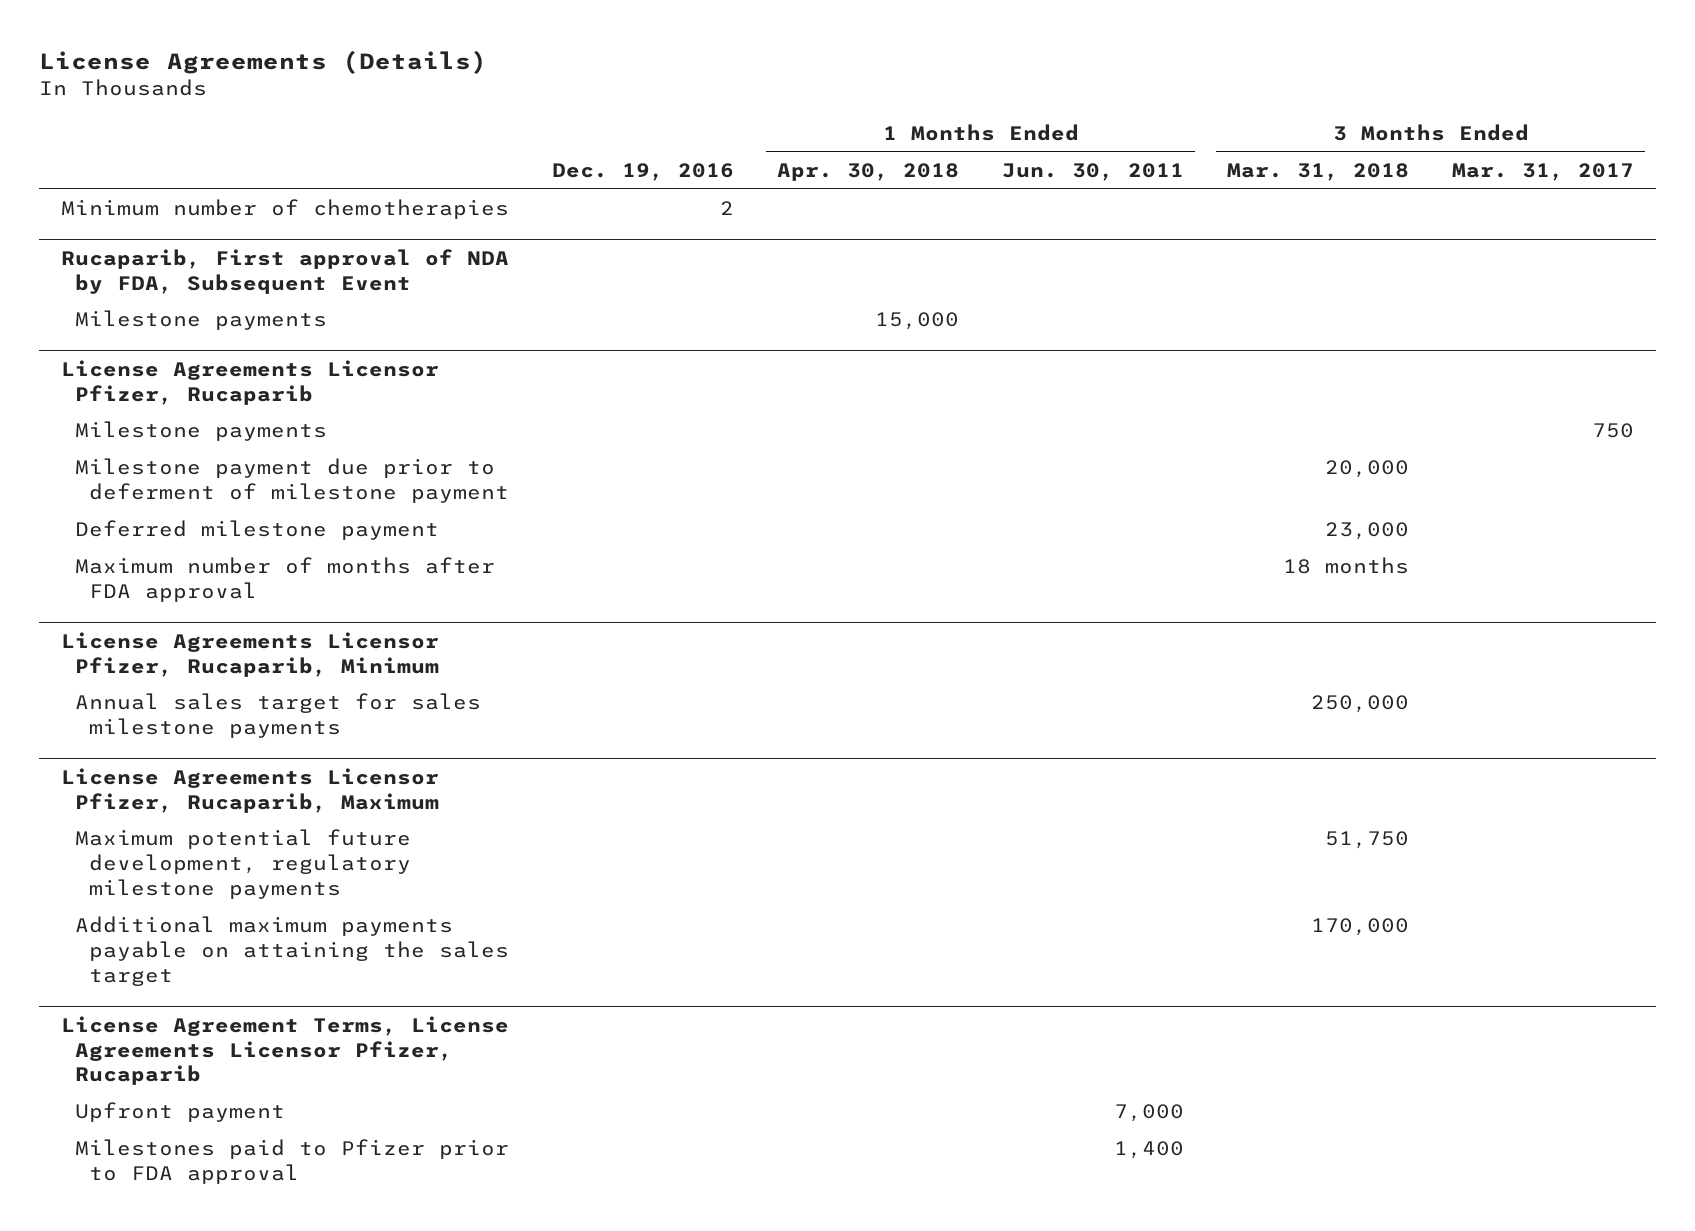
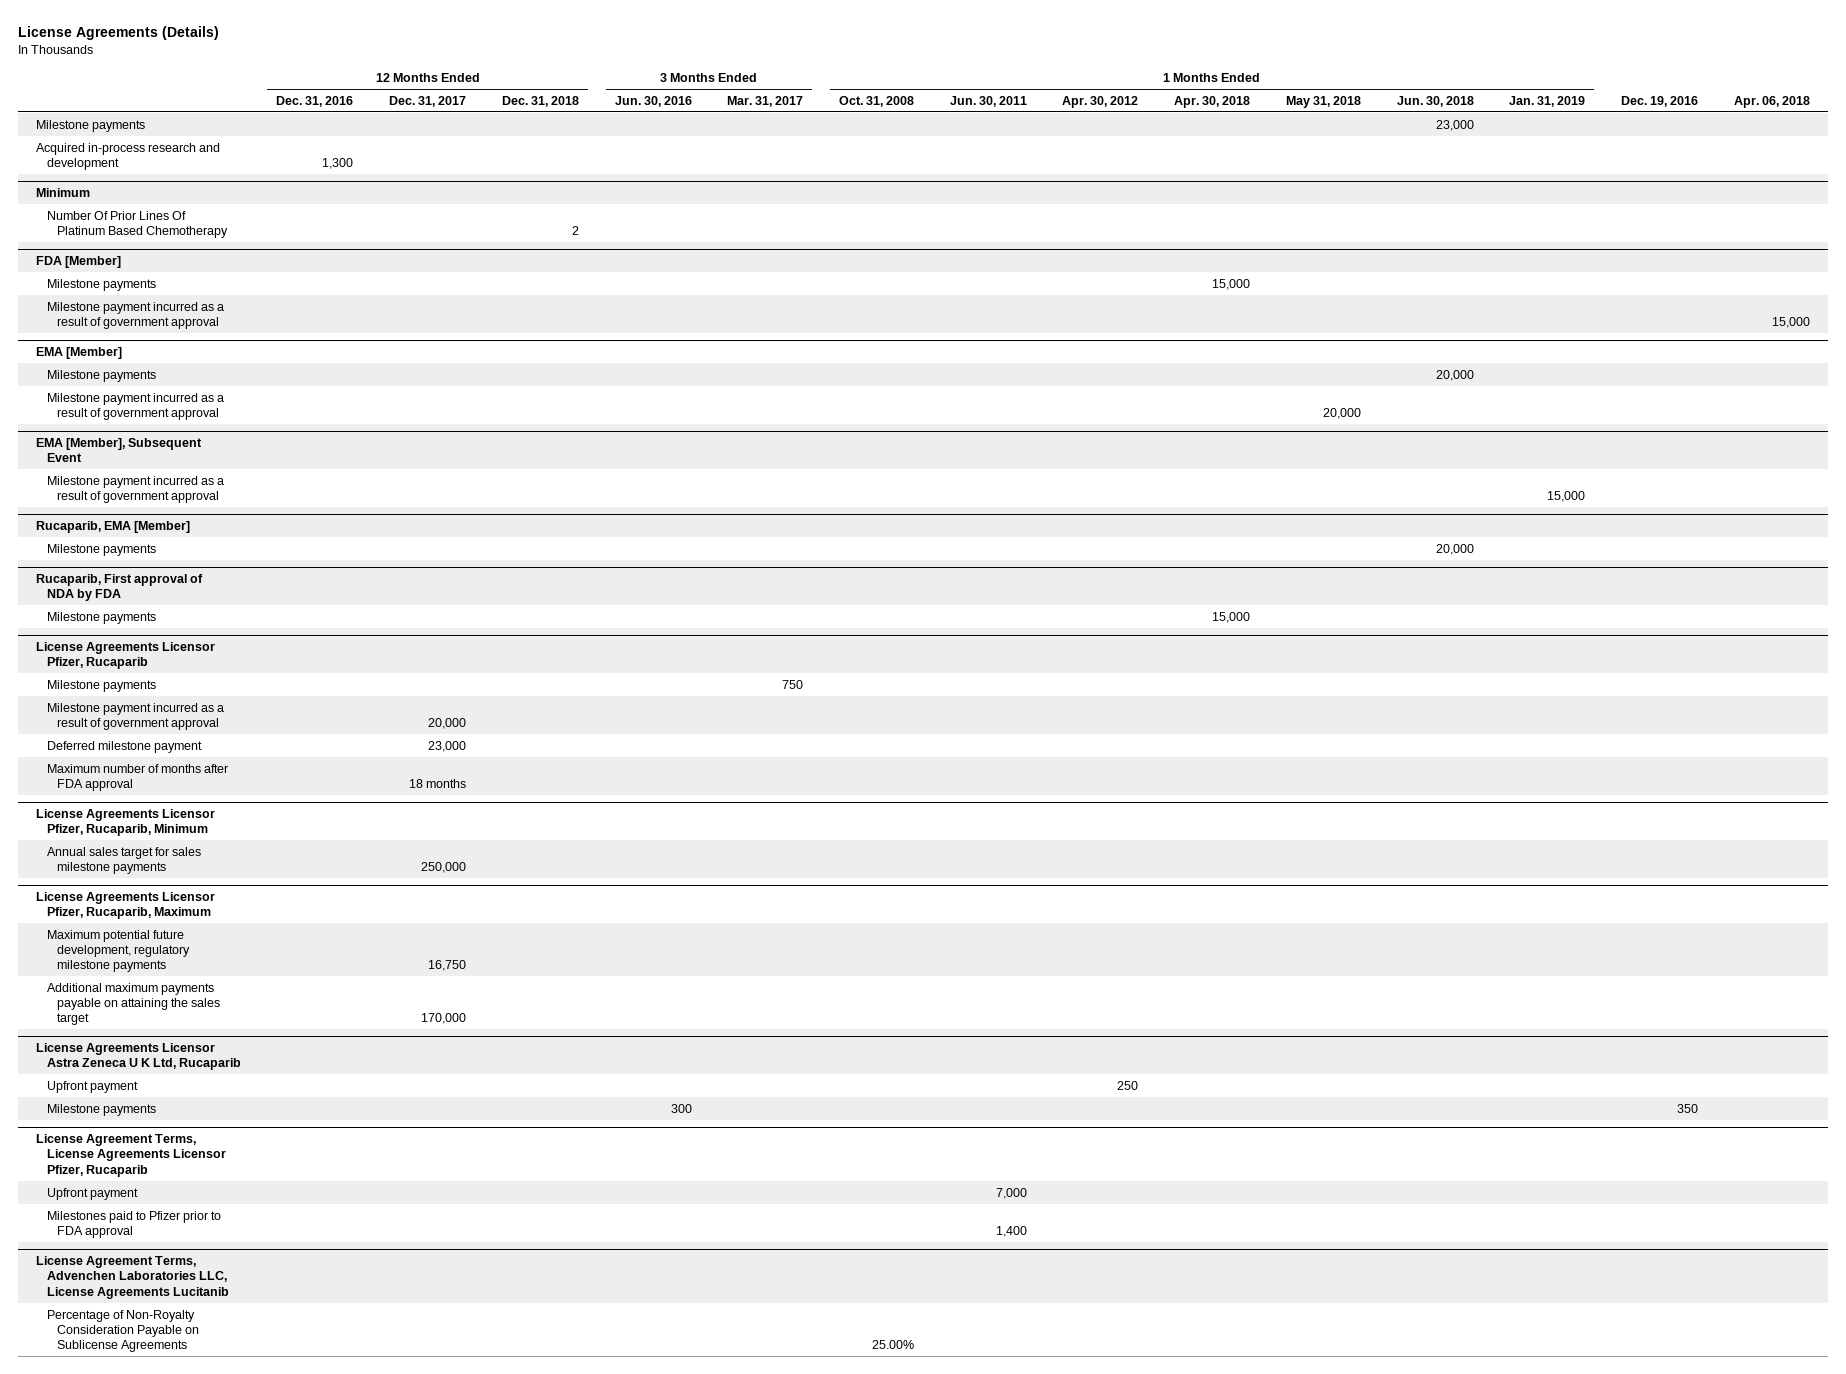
- | Dec. 19, 2016 | 1 Months Ended Apr. 30, 2018 | 1 Months Ended Jun. 30, 2011 | 3 Months Ended Mar. 31, 2018 | 3 Months Ended Mar. 31, 2017
+ | 12 Months Ended Dec. 31, 2016 | 12 Months Ended Dec. 31, 2017 | 12 Months Ended Dec. 31, 2018 | 3 Months Ended Jun. 30, 2016 | 3 Months Ended Mar. 31, 2017 | 1 Months Ended Oct. 31, 2008 | 1 Months Ended Jun. 30, 2011 | 1 Months Ended Apr. 30, 2012 | 1 Months Ended Apr. 30, 2018 | 1 Months Ended May 31, 2018 | 1 Months Ended Jun. 30, 2018 | 1 Months Ended Jan. 31, 2019 | Dec. 19, 2016 | Apr. 06, 2018
- Minimum number of chemotherapies | 2 | | | |
- Rucaparib, First approval of NDA by FDA, Subsequent Event
+ Milestone payments | | | | | | | | | | | 23,000 | | |
+ Acquired in-process research and development | 1,300 | | | | | | | | | | | | |
+ Minimum
+ Number Of Prior Lines Of Platinum Based Chemotherapy | | | 2 | | | | | | | | | | |
+ FDA [Member]
+ Milestone payments | | | | | | | | | 15,000 | | | | |
+ Milestone payment incurred as a result of government approval | | | | | | | | | | | | | | 15,000
+ EMA [Member]
+ Milestone payments | | | | | | | | | | | 20,000 | | |
+ Milestone payment incurred as a result of government approval | | | | | | | | | | 20,000 | | | |
+ EMA [Member], Subsequent Event
+ Milestone payment incurred as a result of government approval | | | | | | | | | | | | 15,000 | |
+ Rucaparib, EMA [Member]
+ Milestone payments | | | | | | | | | | | 20,000 | | |
+ Rucaparib, First approval of NDA by FDA
@ License Agreements Licensor Pfizer, Rucaparib
- Milestone payment due prior to deferment of milestone payment | | | | 20,000 |
+ Milestone payment incurred as a result of government approval | | 20,000 | | | | | | | | | | | |
+ License Agreements Licensor Astra Zeneca U K Ltd, Rucaparib
+ Upfront payment | | | | | | | | 250 | | | | | |
+ Milestone payments | | | | 300 | | | | | | | | | 350 |
+ License Agreement Terms, Advenchen Laboratories LLC, License Agreements Lucitanib
+ Percentage of Non-Royalty Consideration Payable on Sublicense Agreements | | | | | | 25.00% | | | | | | | |

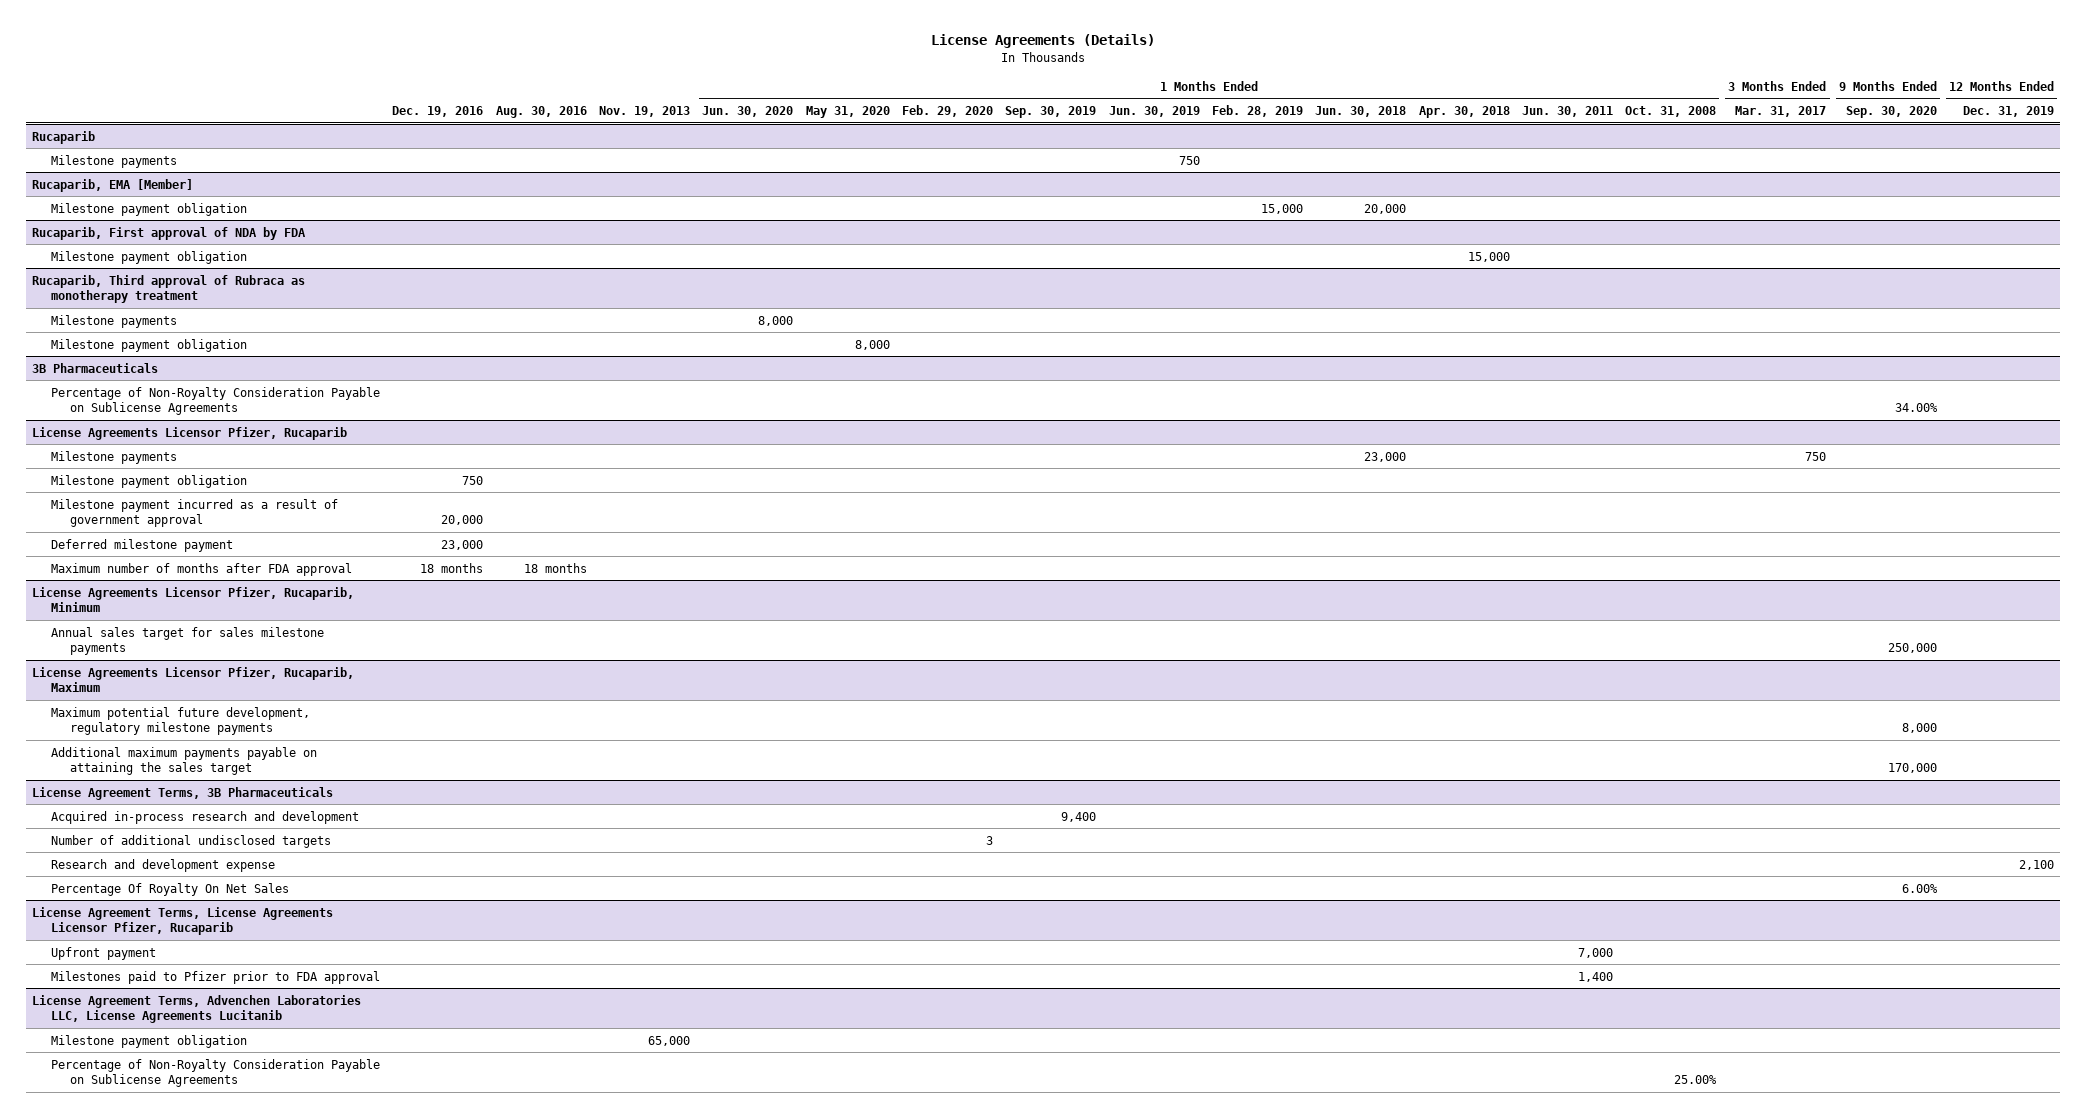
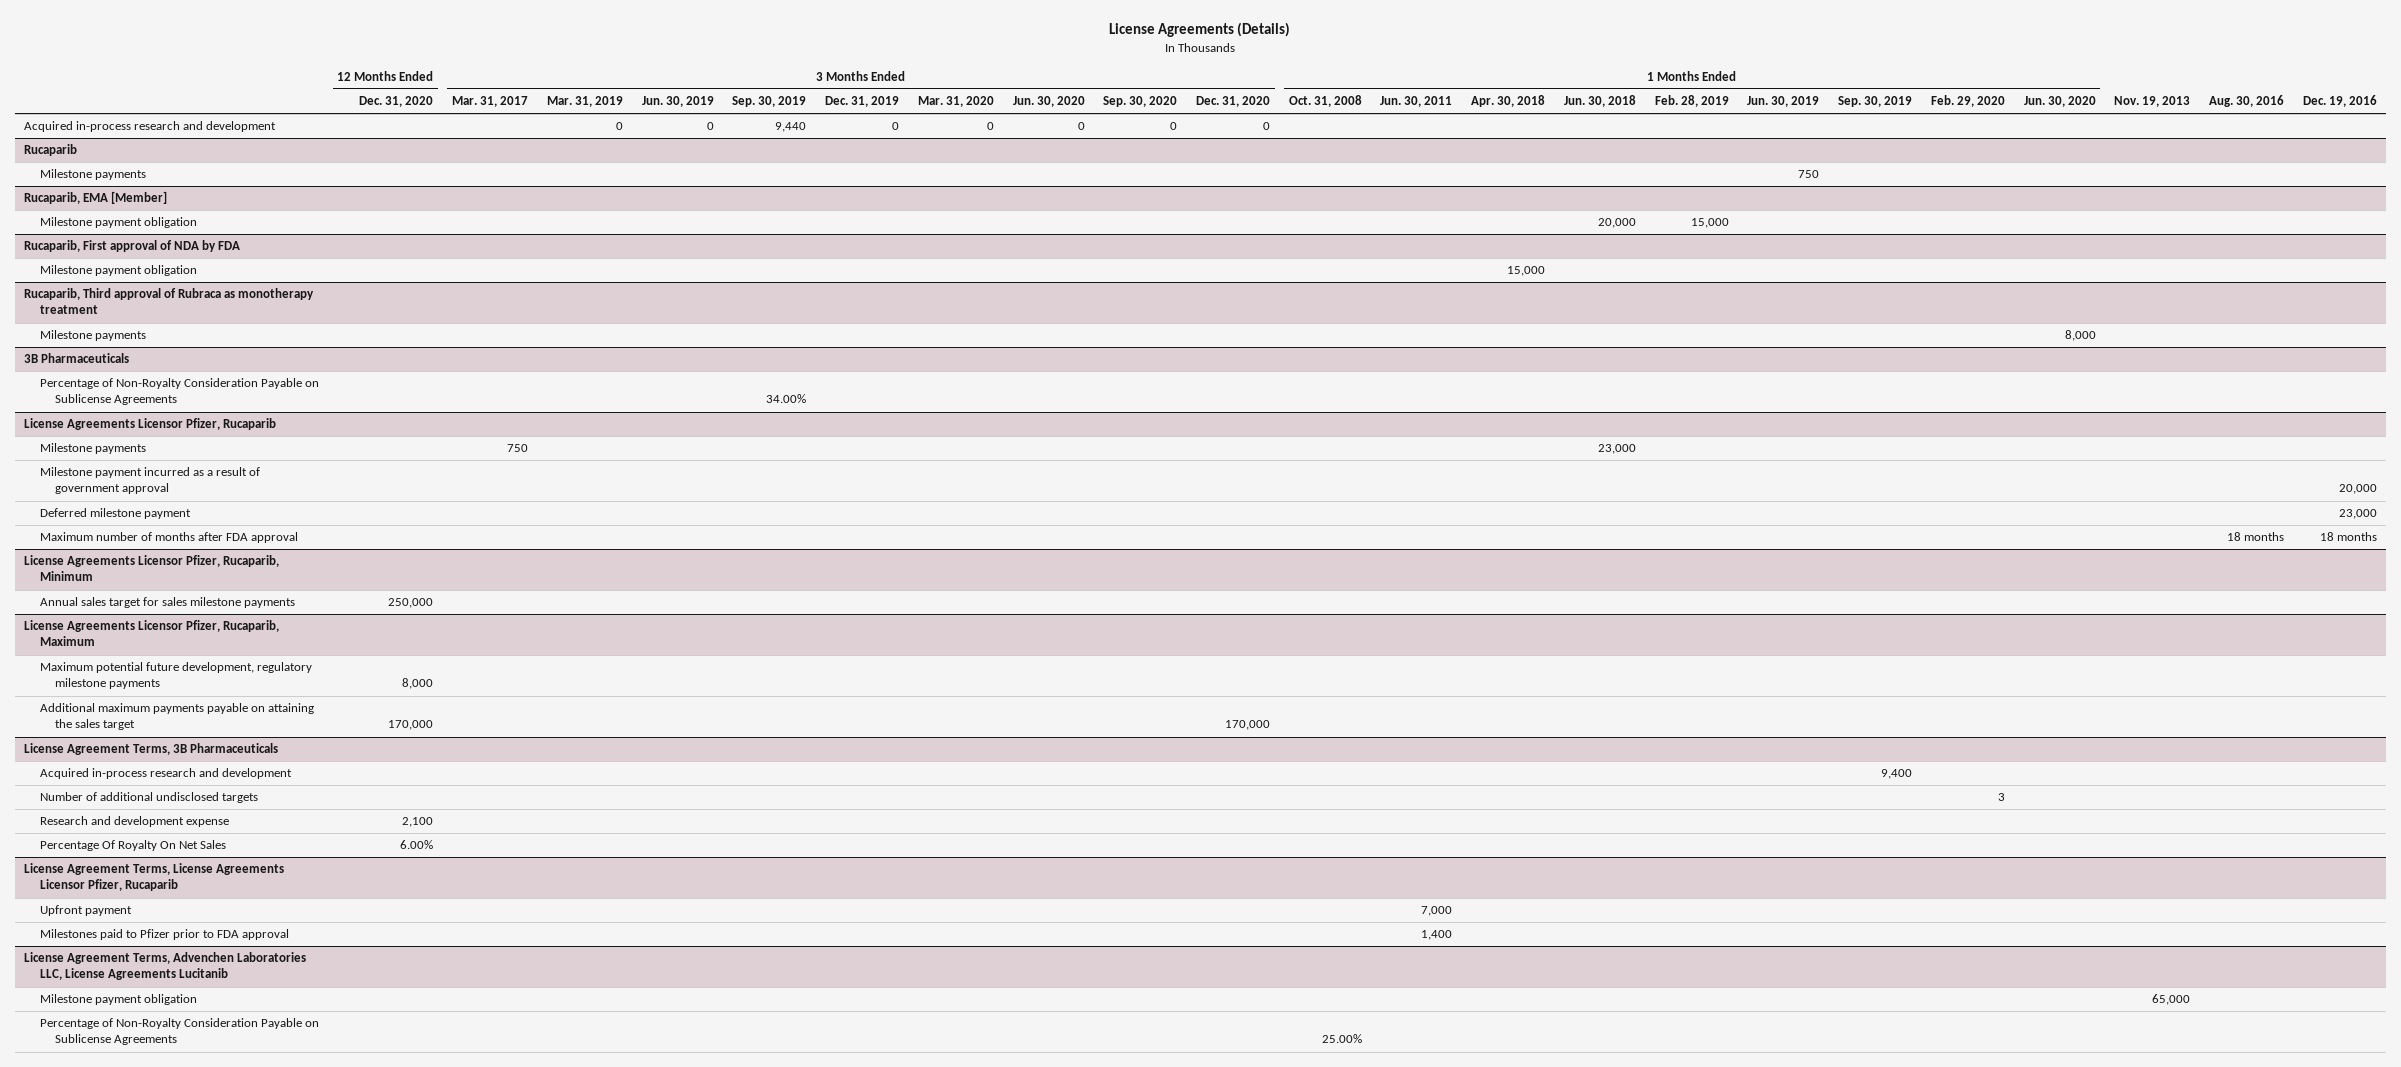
- | Dec. 19, 2016 | Aug. 30, 2016 | Nov. 19, 2013 | 1 Months Ended Jun. 30, 2020 | 1 Months Ended May 31, 2020 | 1 Months Ended Feb. 29, 2020 | 1 Months Ended Sep. 30, 2019 | 1 Months Ended Jun. 30, 2019 | 1 Months Ended Feb. 28, 2019 | 1 Months Ended Jun. 30, 2018 | 1 Months Ended Apr. 30, 2018 | 1 Months Ended Jun. 30, 2011 | 1 Months Ended Oct. 31, 2008 | 3 Months Ended Mar. 31, 2017 | 9 Months Ended Sep. 30, 2020 | 12 Months Ended Dec. 31, 2019
+ | 12 Months Ended Dec. 31, 2020 | 3 Months Ended Mar. 31, 2017 | 3 Months Ended Mar. 31, 2019 | 3 Months Ended Jun. 30, 2019 | 3 Months Ended Sep. 30, 2019 | 3 Months Ended Dec. 31, 2019 | 3 Months Ended Mar. 31, 2020 | 3 Months Ended Jun. 30, 2020 | 3 Months Ended Sep. 30, 2020 | 3 Months Ended Dec. 31, 2020 | 1 Months Ended Oct. 31, 2008 | 1 Months Ended Jun. 30, 2011 | 1 Months Ended Apr. 30, 2018 | 1 Months Ended Jun. 30, 2018 | 1 Months Ended Feb. 28, 2019 | 1 Months Ended Jun. 30, 2019 | 1 Months Ended Sep. 30, 2019 | 1 Months Ended Feb. 29, 2020 | 1 Months Ended Jun. 30, 2020 | Nov. 19, 2013 | Aug. 30, 2016 | Dec. 19, 2016
+ Acquired in-process research and development | | | 0 | 0 | 9,440 | 0 | 0 | 0 | 0 | 0 | | | | | | | | | | | |
@ Rucaparib, Third approval of Rubraca as monotherapy treatment
- Milestone payment obligation | | | | | 8,000 | | | | | | | | | | |
@ License Agreements Licensor Pfizer, Rucaparib
- Milestone payment obligation | 750 | | | | | | | | | | | | | | |

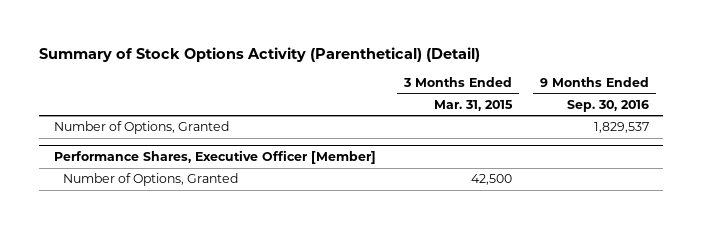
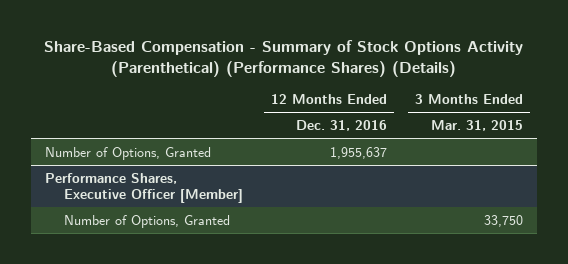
- Summary of Stock Options Activity (Parenthetical) (Detail)
+ Share-Based Compensation - Summary of Stock Options Activity (Parenthetical) (Performance Shares) (Details)
- | 3 Months Ended Mar. 31, 2015 | 9 Months Ended Sep. 30, 2016
+ | 12 Months Ended Dec. 31, 2016 | 3 Months Ended Mar. 31, 2015
@ Performance Shares, Executive Officer [Member]
- Number of Options, Granted | 42,500 |
+ Number of Options, Granted | | 33,750

